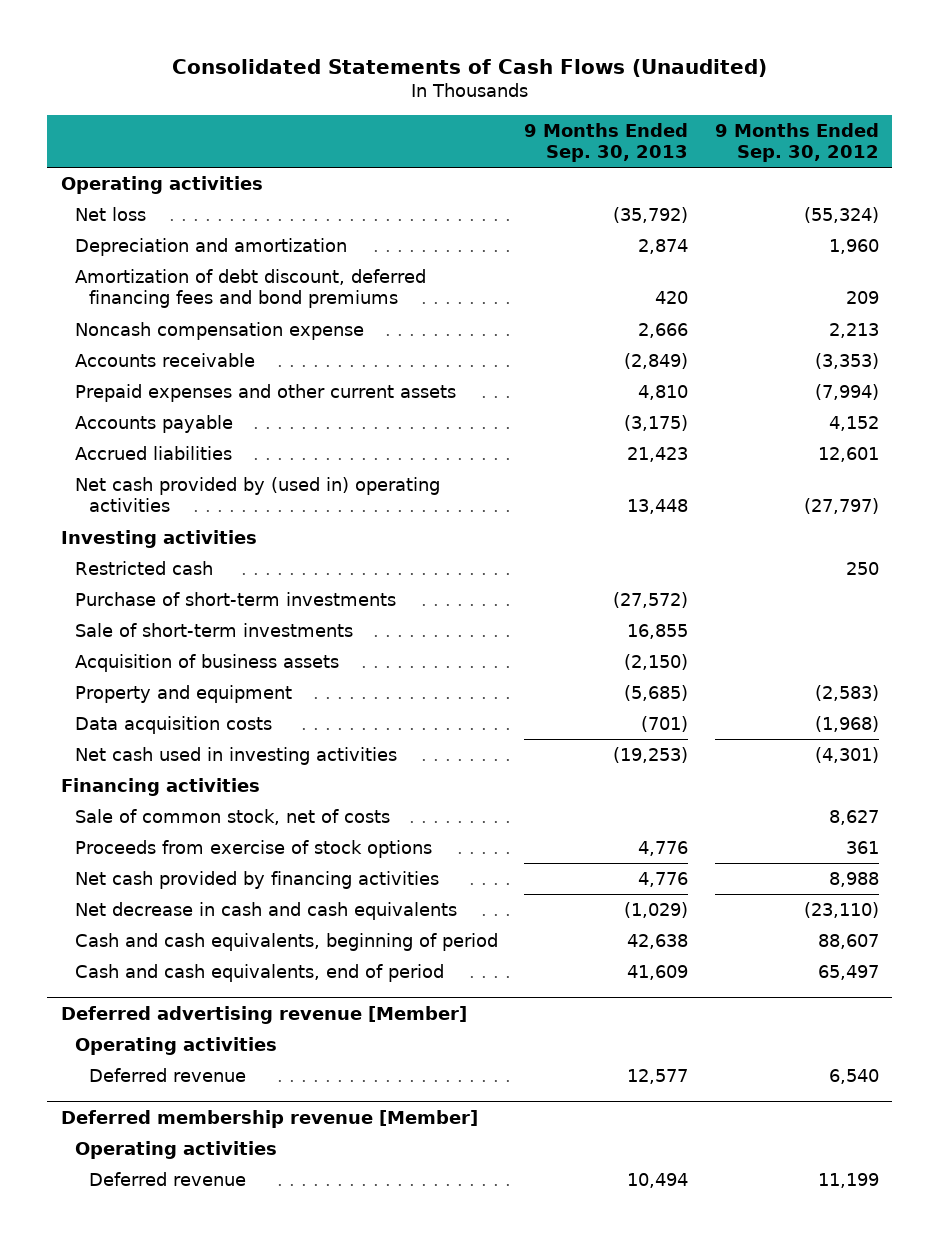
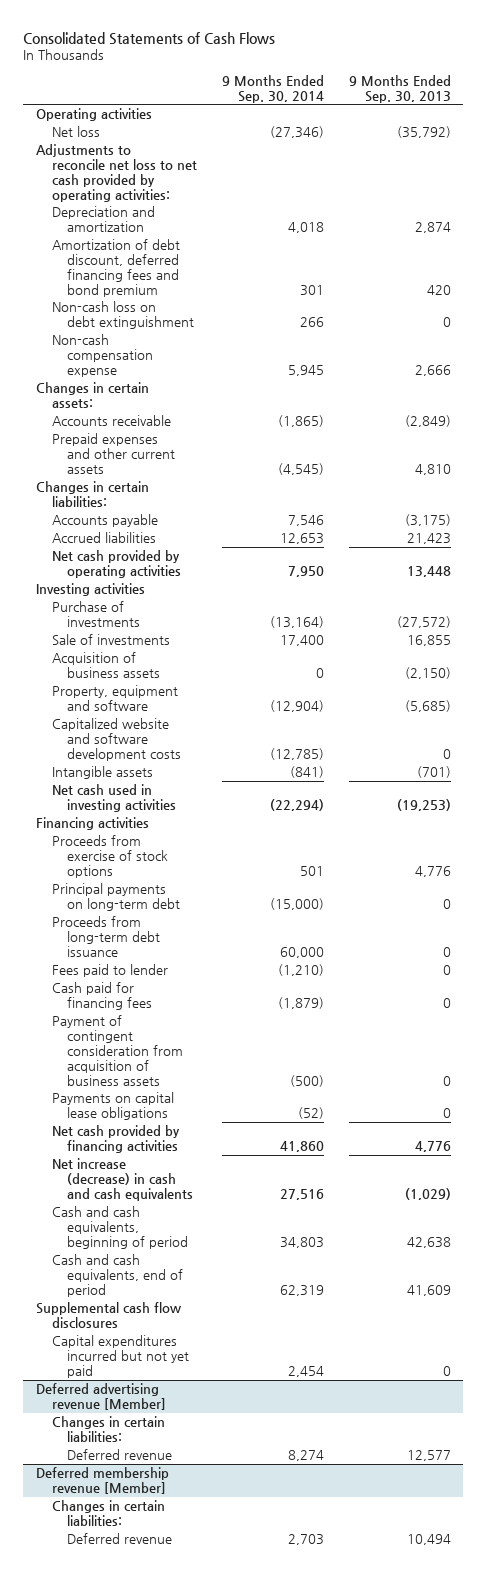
- Consolidated Statements of Cash Flows (Unaudited)
+ Consolidated Statements of Cash Flows
- | 9 Months Ended Sep. 30, 2013 | 9 Months Ended Sep. 30, 2012
+ | 9 Months Ended Sep. 30, 2014 | 9 Months Ended Sep. 30, 2013
+ Adjustments to reconcile net loss to net cash provided by operating activities:
- Amortization of debt discount, deferred financing fees and bond premiums | 420 | 209
- Noncash compensation expense | 2,666 | 2,213
+ Amortization of debt discount, deferred financing fees and bond premium | 301 | 420
+ Non-cash loss on debt extinguishment | 266 | 0
+ Non-cash compensation expense | 5,945 | 2,666
+ Changes in certain assets:
+ Changes in certain liabilities:
- Net cash provided by (used in) operating activities | 13,448 | (27,797)
+ Net cash provided by operating activities | 7,950 | 13,448
- Restricted cash | | 250
- Purchase of short-term investments | (27,572) |
- Sale of short-term investments | 16,855 |
+ Purchase of investments | (13,164) | (27,572)
+ Sale of investments | 17,400 | 16,855
- Property and equipment | (5,685) | (2,583)
- Data acquisition costs | (701) | (1,968)
+ Property, equipment and software | (12,904) | (5,685)
+ Capitalized website and software development costs | (12,785) | 0
+ Intangible assets | (841) | (701)
- Sale of common stock, net of costs | | 8,627
+ Principal payments on long-term debt | (15,000) | 0
+ Proceeds from long-term debt issuance | 60,000 | 0
+ Fees paid to lender | (1,210) | 0
+ Cash paid for financing fees | (1,879) | 0
+ Payment of contingent consideration from acquisition of business assets | (500) | 0
+ Payments on capital lease obligations | (52) | 0
- Net decrease in cash and cash equivalents | (1,029) | (23,110)
+ Net increase (decrease) in cash and cash equivalents | 27,516 | (1,029)
+ Supplemental cash flow disclosures
+ Capital expenditures incurred but not yet paid | 2,454 | 0
@ Deferred advertising revenue [Member]
- Operating activities
+ Changes in certain liabilities:
@ Deferred membership revenue [Member]
- Operating activities
+ Changes in certain liabilities:

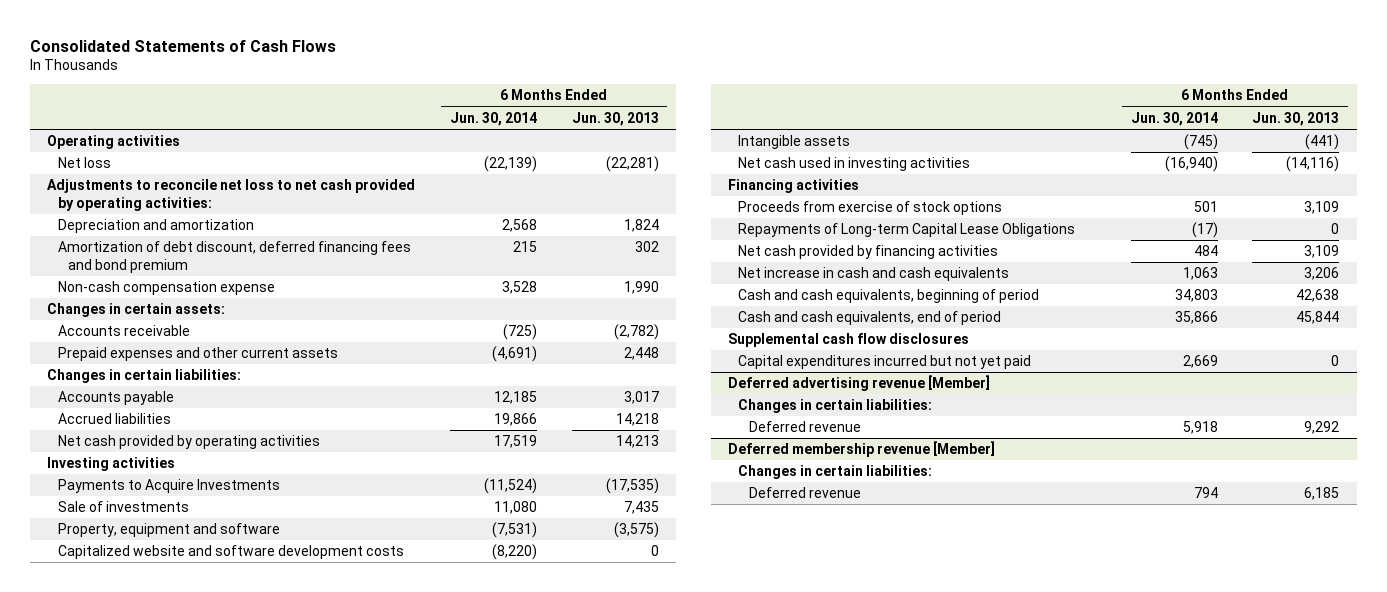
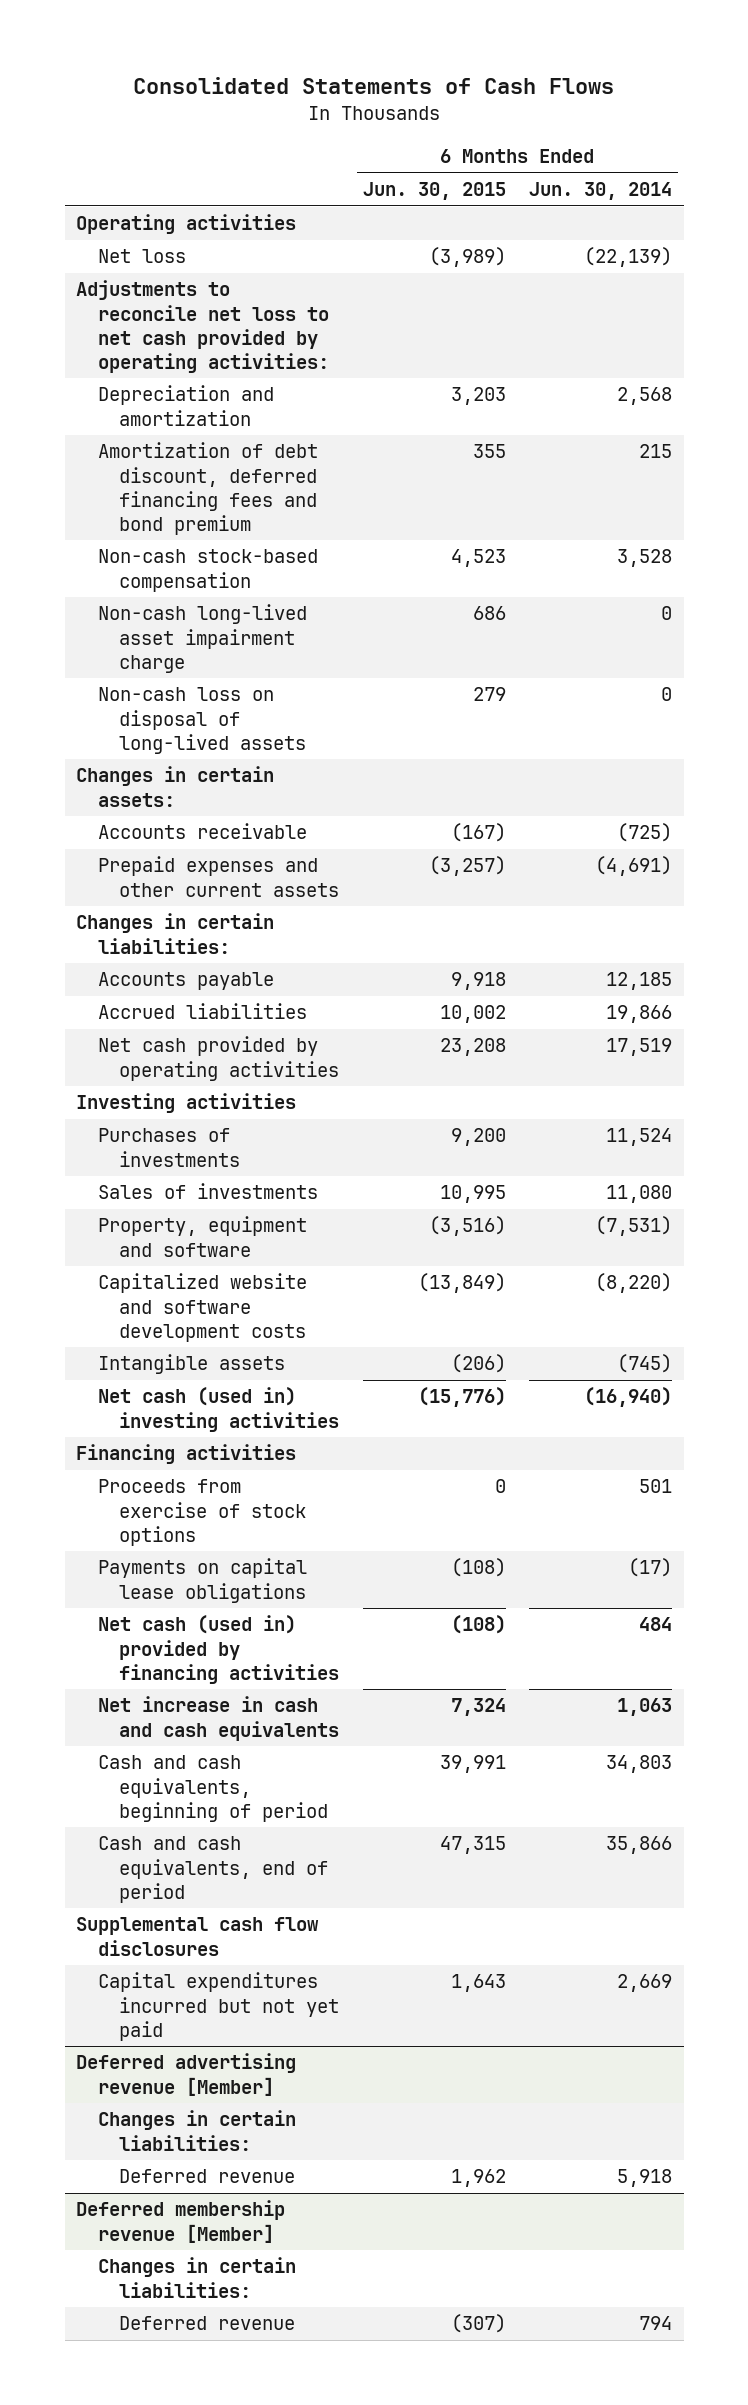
- | 6 Months Ended Jun. 30, 2014 | 6 Months Ended Jun. 30, 2013
+ | 6 Months Ended Jun. 30, 2015 | 6 Months Ended Jun. 30, 2014
- Non-cash compensation expense | 3,528 | 1,990
+ Non-cash stock-based compensation | 4,523 | 3,528
+ Non-cash long-lived asset impairment charge | 686 | 0
+ Non-cash loss on disposal of long-lived assets | 279 | 0
- Payments to Acquire Investments | (11,524) | (17,535)
- Sale of investments | 11,080 | 7,435
+ Purchases of investments | 9,200 | 11,524
+ Sales of investments | 10,995 | 11,080
- Net cash used in investing activities | (16,940) | (14,116)
+ Net cash (used in) investing activities | (15,776) | (16,940)
- Repayments of Long-term Capital Lease Obligations | (17) | 0
- Net cash provided by financing activities | 484 | 3,109
+ Payments on capital lease obligations | (108) | (17)
+ Net cash (used in) provided by financing activities | (108) | 484

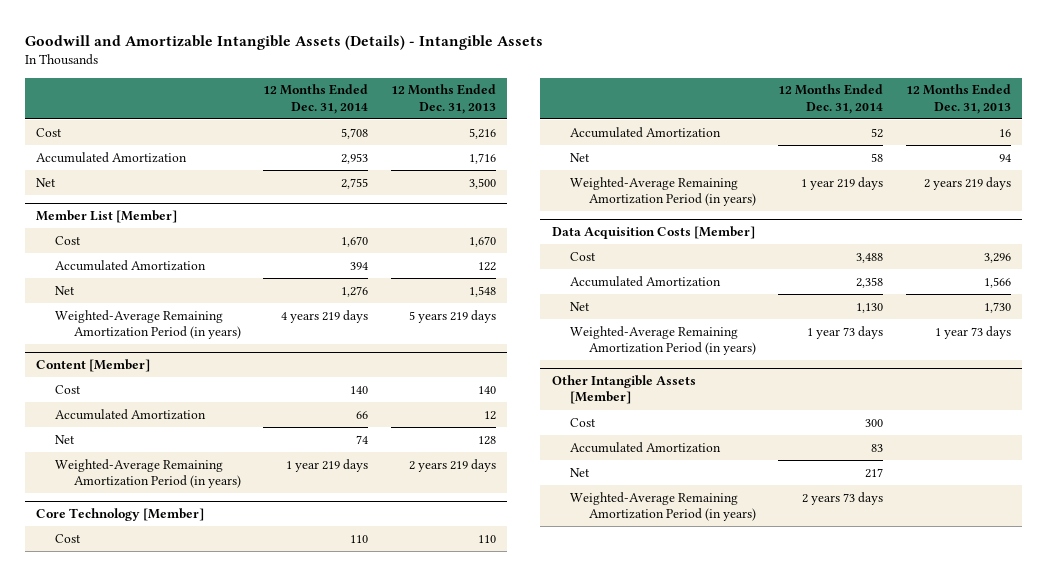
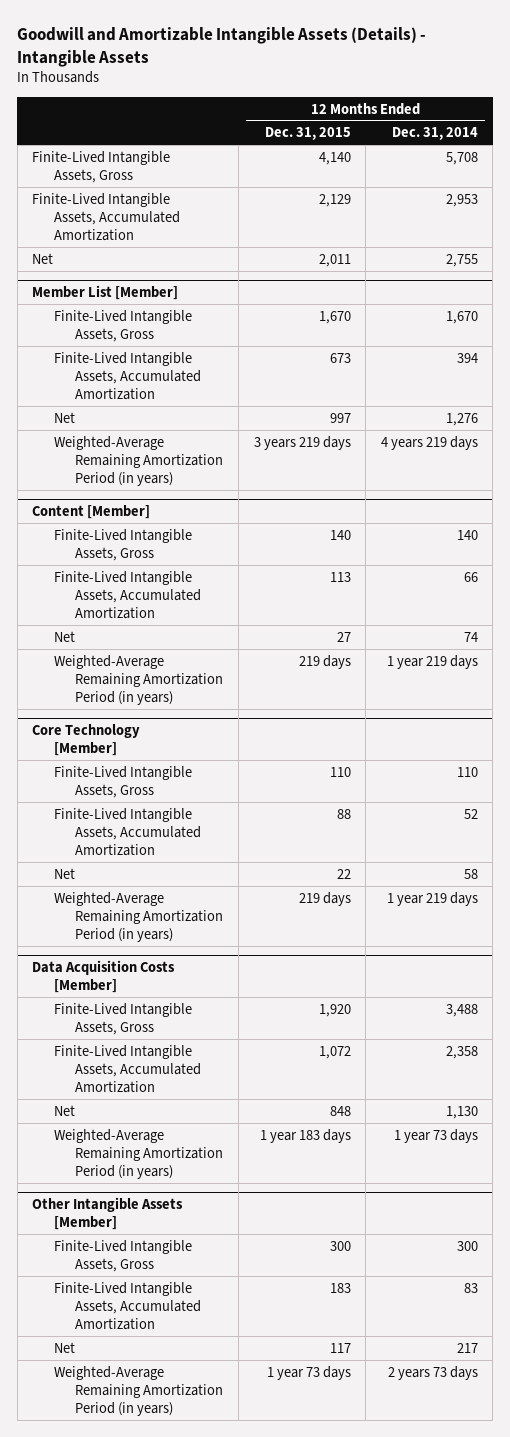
- | 12 Months Ended Dec. 31, 2014 | 12 Months Ended Dec. 31, 2013
+ | 12 Months Ended Dec. 31, 2015 | 12 Months Ended Dec. 31, 2014
- Cost | 5,708 | 5,216
- Accumulated Amortization | 2,953 | 1,716
+ Finite-Lived Intangible Assets, Gross | 4,140 | 5,708
+ Finite-Lived Intangible Assets, Accumulated Amortization | 2,129 | 2,953
@ Member List [Member]
- Cost | 1,670 | 1,670
- Accumulated Amortization | 394 | 122
+ Finite-Lived Intangible Assets, Gross | 1,670 | 1,670
+ Finite-Lived Intangible Assets, Accumulated Amortization | 673 | 394
@ Content [Member]
- Cost | 140 | 140
- Accumulated Amortization | 66 | 12
+ Finite-Lived Intangible Assets, Gross | 140 | 140
+ Finite-Lived Intangible Assets, Accumulated Amortization | 113 | 66
@ Core Technology [Member]
- Cost | 110 | 110
- Accumulated Amortization | 52 | 16
+ Finite-Lived Intangible Assets, Gross | 110 | 110
+ Finite-Lived Intangible Assets, Accumulated Amortization | 88 | 52
@ Data Acquisition Costs [Member]
- Cost | 3,488 | 3,296
- Accumulated Amortization | 2,358 | 1,566
+ Finite-Lived Intangible Assets, Gross | 1,920 | 3,488
+ Finite-Lived Intangible Assets, Accumulated Amortization | 1,072 | 2,358
@ Other Intangible Assets [Member]
- Cost | 300 |
- Accumulated Amortization | 83 |
+ Finite-Lived Intangible Assets, Gross | 300 | 300
+ Finite-Lived Intangible Assets, Accumulated Amortization | 183 | 83

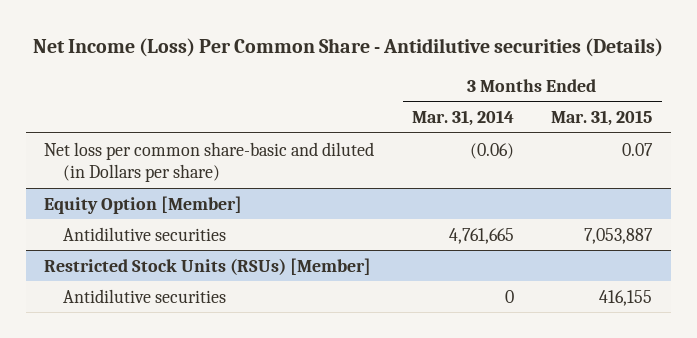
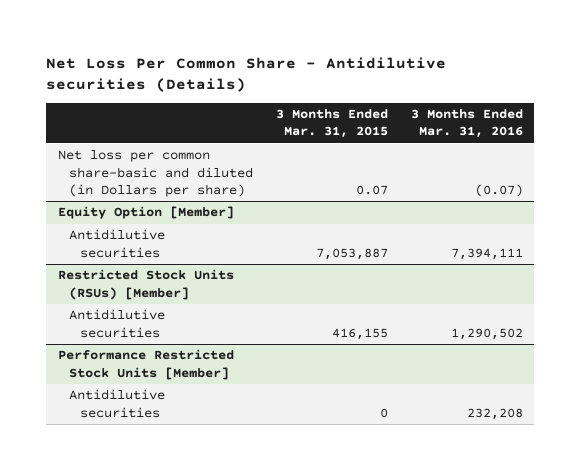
- Net Income (Loss) Per Common Share - Antidilutive securities (Details)
+ Net Loss Per Common Share - Antidilutive securities (Details)
- | 3 Months Ended Mar. 31, 2014 | 3 Months Ended Mar. 31, 2015
+ | 3 Months Ended Mar. 31, 2015 | 3 Months Ended Mar. 31, 2016
+ Performance Restricted Stock Units [Member]
+ Antidilutive securities | 0 | 232,208

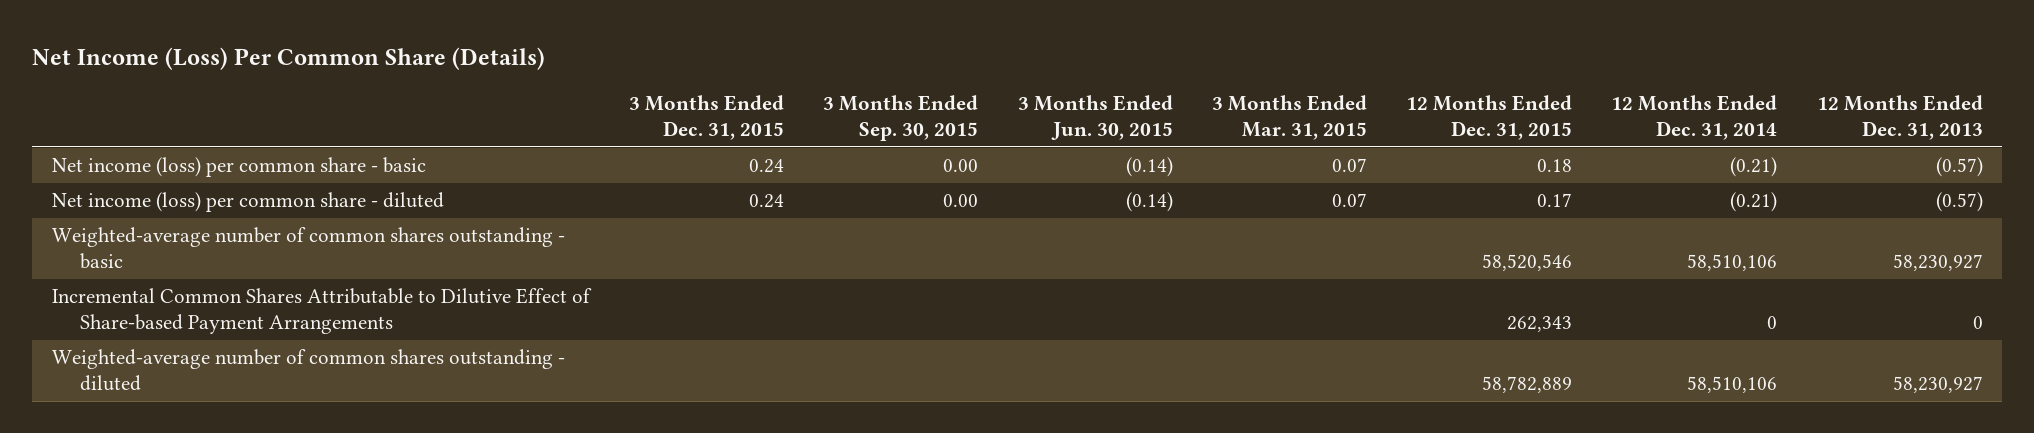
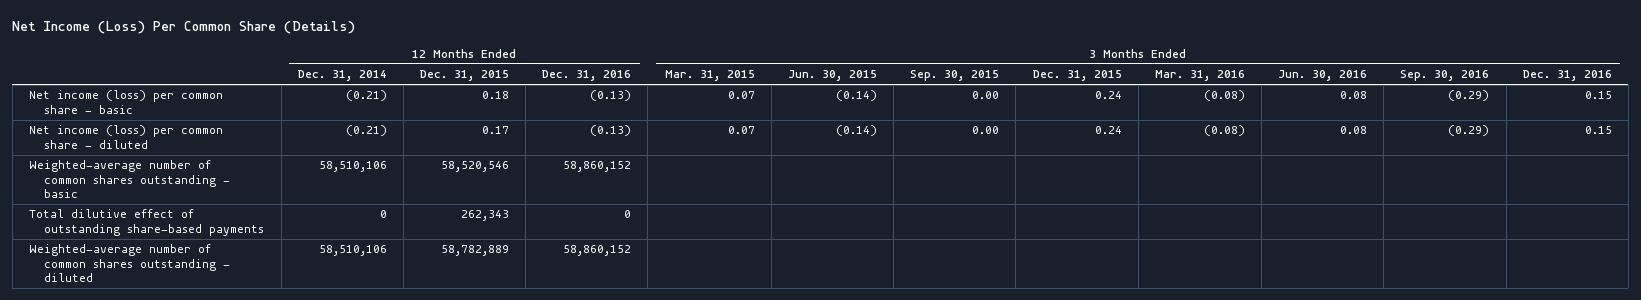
- | 3 Months Ended Dec. 31, 2015 | 3 Months Ended Sep. 30, 2015 | 3 Months Ended Jun. 30, 2015 | 3 Months Ended Mar. 31, 2015 | 12 Months Ended Dec. 31, 2015 | 12 Months Ended Dec. 31, 2014 | 12 Months Ended Dec. 31, 2013
+ | 12 Months Ended Dec. 31, 2014 | 12 Months Ended Dec. 31, 2015 | 12 Months Ended Dec. 31, 2016 | 3 Months Ended Mar. 31, 2015 | 3 Months Ended Jun. 30, 2015 | 3 Months Ended Sep. 30, 2015 | 3 Months Ended Dec. 31, 2015 | 3 Months Ended Mar. 31, 2016 | 3 Months Ended Jun. 30, 2016 | 3 Months Ended Sep. 30, 2016 | 3 Months Ended Dec. 31, 2016
- Incremental Common Shares Attributable to Dilutive Effect of Share-based Payment Arrangements | | | | | 262,343 | 0 | 0
+ Total dilutive effect of outstanding share-based payments | 0 | 262,343 | 0 | | | | | | | |

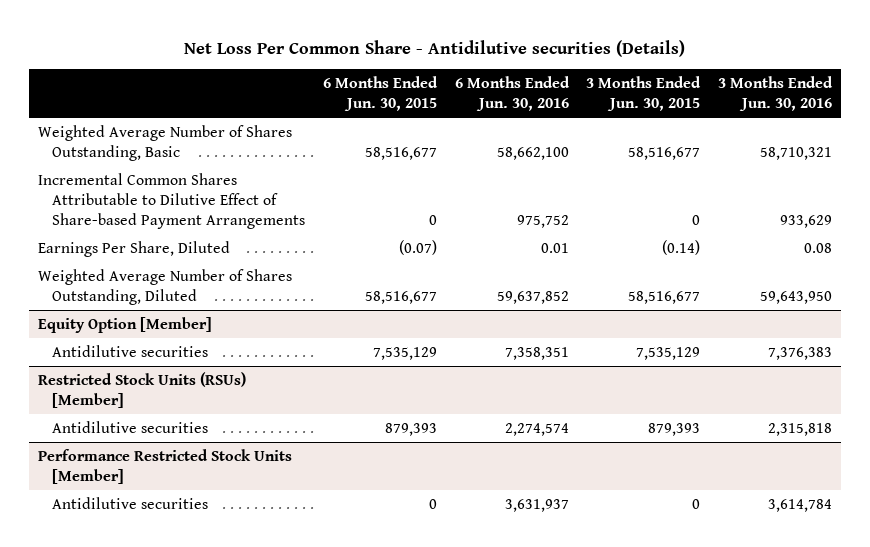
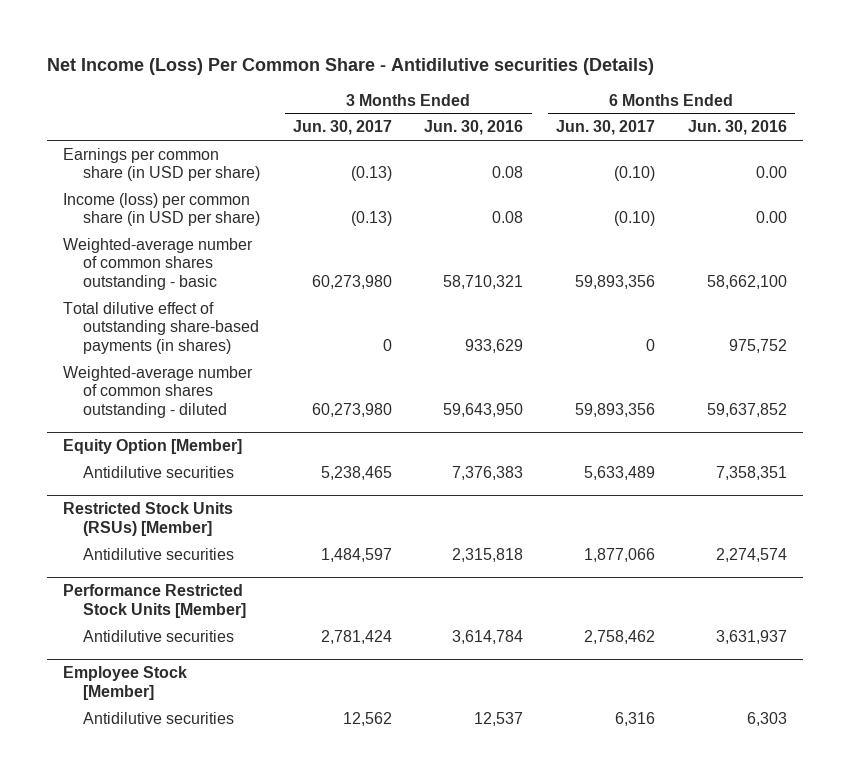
- Net Loss Per Common Share - Antidilutive securities (Details)
+ Net Income (Loss) Per Common Share - Antidilutive securities (Details)
- | 6 Months Ended Jun. 30, 2015 | 6 Months Ended Jun. 30, 2016 | 3 Months Ended Jun. 30, 2015 | 3 Months Ended Jun. 30, 2016
+ | 3 Months Ended Jun. 30, 2017 | 3 Months Ended Jun. 30, 2016 | 6 Months Ended Jun. 30, 2017 | 6 Months Ended Jun. 30, 2016
- Weighted Average Number of Shares Outstanding, Basic | 58,516,677 | 58,662,100 | 58,516,677 | 58,710,321
- Incremental Common Shares Attributable to Dilutive Effect of Share-based Payment Arrangements | 0 | 975,752 | 0 | 933,629
- Earnings Per Share, Diluted | (0.07) | 0.01 | (0.14) | 0.08
- Weighted Average Number of Shares Outstanding, Diluted | 58,516,677 | 59,637,852 | 58,516,677 | 59,643,950
+ Earnings per common share (in USD per share) | (0.13) | 0.08 | (0.10) | 0.00
+ Income (loss) per common share (in USD per share) | (0.13) | 0.08 | (0.10) | 0.00
+ Weighted-average number of common shares outstanding - basic | 60,273,980 | 58,710,321 | 59,893,356 | 58,662,100
+ Total dilutive effect of outstanding share-based payments (in shares) | 0 | 933,629 | 0 | 975,752
+ Weighted-average number of common shares outstanding - diluted | 60,273,980 | 59,643,950 | 59,893,356 | 59,637,852
+ Employee Stock [Member]
+ Antidilutive securities | 12,562 | 12,537 | 6,316 | 6,303

